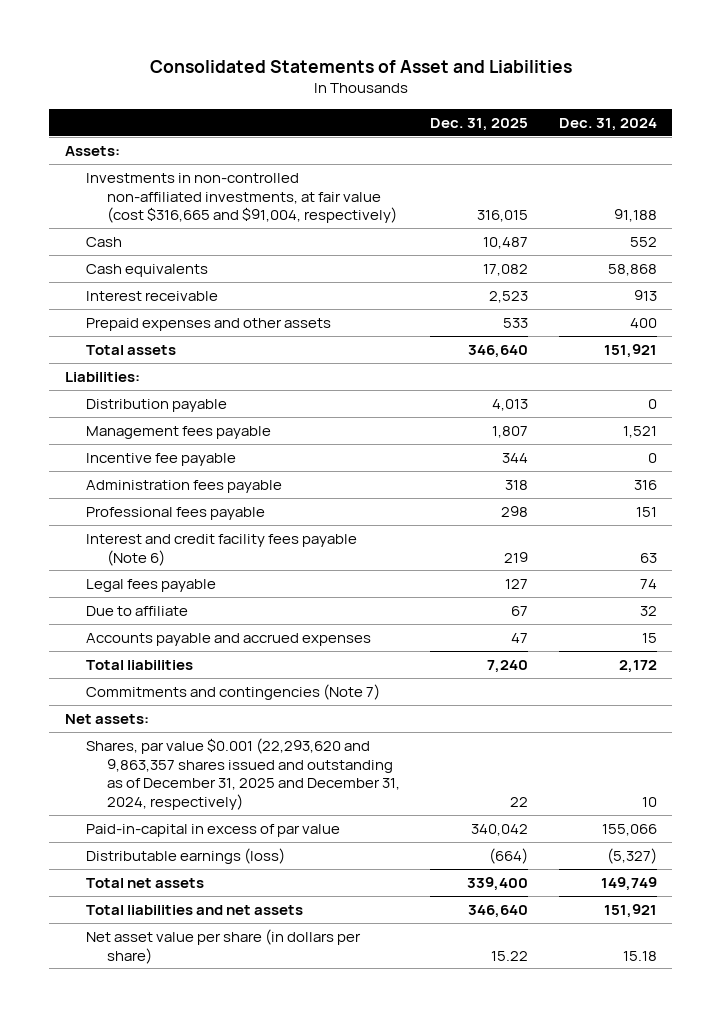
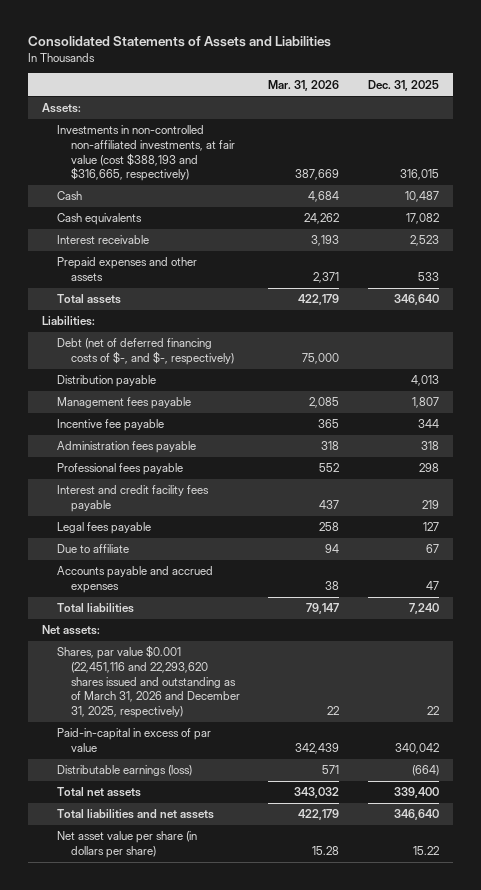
- Consolidated Statements of Asset and Liabilities
+ Consolidated Statements of Assets and Liabilities
- | Dec. 31, 2025 | Dec. 31, 2024
+ | Mar. 31, 2026 | Dec. 31, 2025
- Investments in non-controlled non-affiliated investments, at fair value (cost $316,665 and $91,004, respectively) | 316,015 | 91,188
+ Investments in non-controlled non-affiliated investments, at fair value (cost $388,193 and $316,665, respectively) | 387,669 | 316,015
+ Debt (net of deferred financing costs of $-, and $-, respectively) | 75,000 |
- Interest and credit facility fees payable (Note 6) | 219 | 63
+ Interest and credit facility fees payable | 437 | 219
- Commitments and contingencies (Note 7)
- Shares, par value $0.001 (22,293,620 and 9,863,357 shares issued and outstanding as of December 31, 2025 and December 31, 2024, respectively) | 22 | 10
+ Shares, par value $0.001 (22,451,116 and 22,293,620 shares issued and outstanding as of March 31, 2026 and December 31, 2025, respectively) | 22 | 22

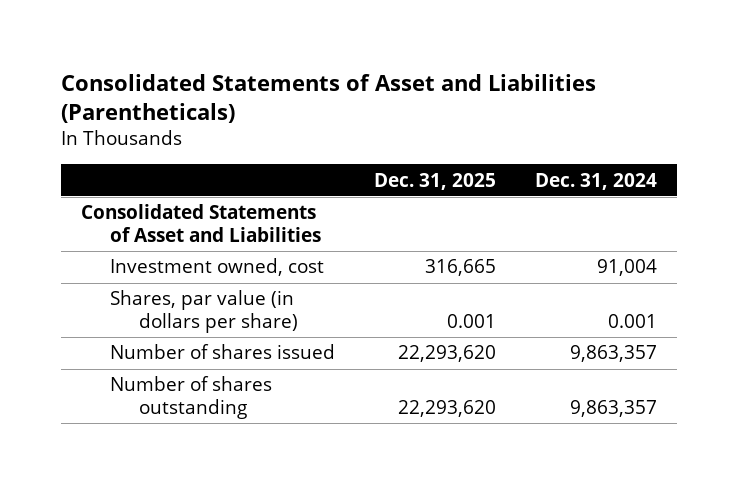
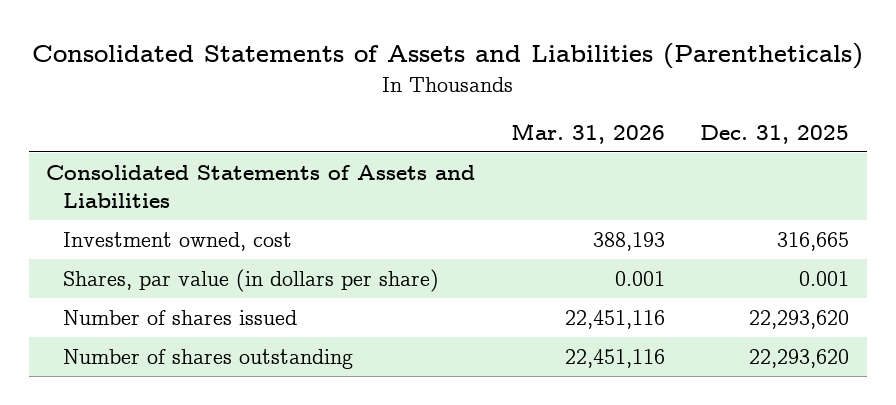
- Consolidated Statements of Asset and Liabilities (Parentheticals)
+ Consolidated Statements of Assets and Liabilities (Parentheticals)
- | Dec. 31, 2025 | Dec. 31, 2024
+ | Mar. 31, 2026 | Dec. 31, 2025
- Consolidated Statements of Asset and Liabilities
+ Consolidated Statements of Assets and Liabilities

